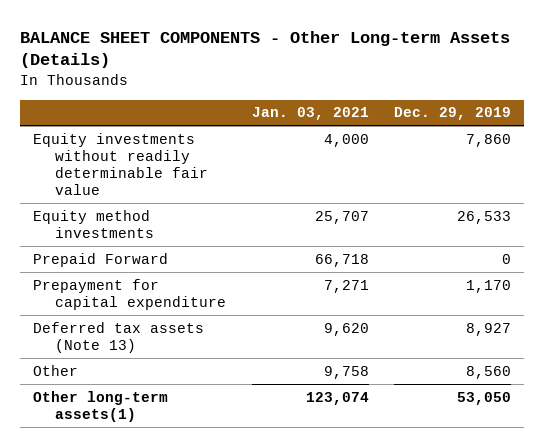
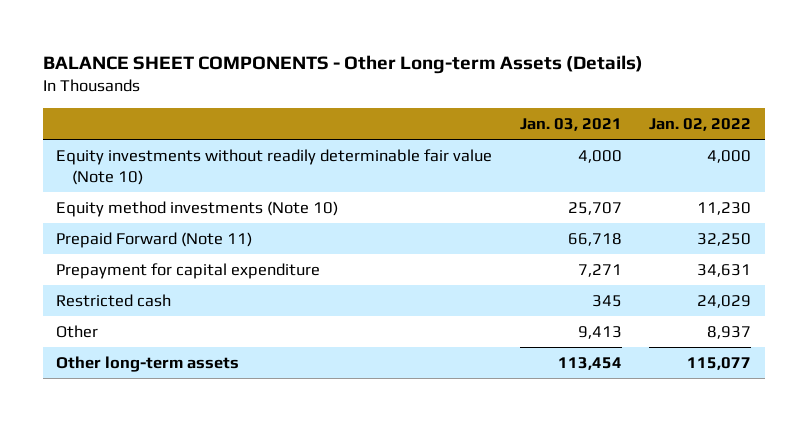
- | Jan. 03, 2021 | Dec. 29, 2019
+ | Jan. 03, 2021 | Jan. 02, 2022
- Equity investments without readily determinable fair value | 4,000 | 7,860
- Equity method investments | 25,707 | 26,533
- Prepaid Forward | 66,718 | 0
+ Equity investments without readily determinable fair value (Note 10) | 4,000 | 4,000
+ Equity method investments (Note 10) | 25,707 | 11,230
+ Prepaid Forward (Note 11) | 66,718 | 32,250
- Deferred tax assets (Note 13) | 9,620 | 8,927
- Other | 9,758 | 8,560
- Other long-term assets(1) | 123,074 | 53,050
+ Restricted cash | 345 | 24,029
+ Other | 9,413 | 8,937
+ Other long-term assets | 113,454 | 115,077

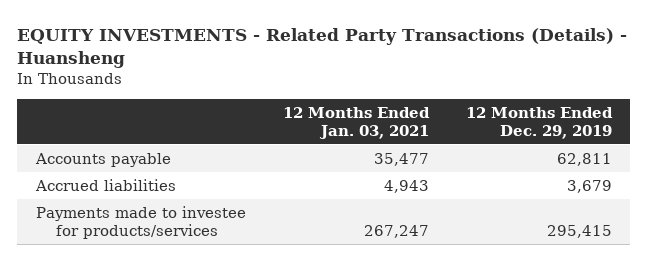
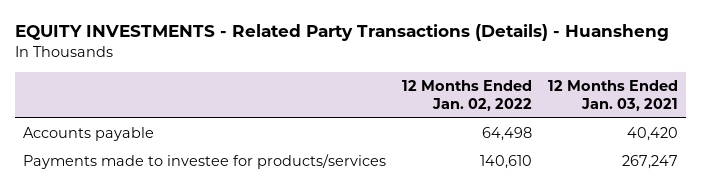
- | 12 Months Ended Jan. 03, 2021 | 12 Months Ended Dec. 29, 2019
+ | 12 Months Ended Jan. 02, 2022 | 12 Months Ended Jan. 03, 2021
- Accounts payable | 35,477 | 62,811
- Accrued liabilities | 4,943 | 3,679
+ Accounts payable | 64,498 | 40,420

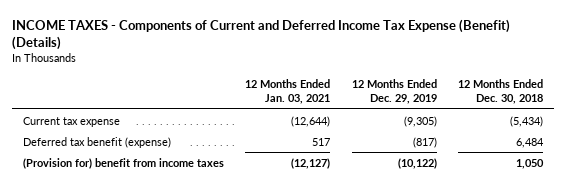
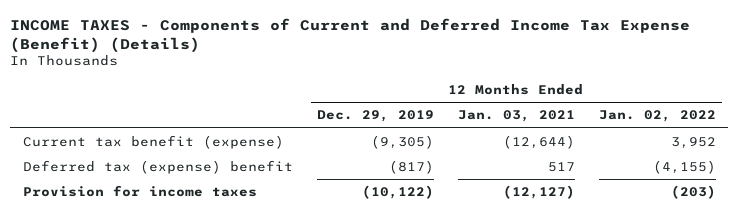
- | 12 Months Ended Jan. 03, 2021 | 12 Months Ended Dec. 29, 2019 | 12 Months Ended Dec. 30, 2018
+ | 12 Months Ended Dec. 29, 2019 | 12 Months Ended Jan. 03, 2021 | 12 Months Ended Jan. 02, 2022
- Current tax expense | (12,644) | (9,305) | (5,434)
- Deferred tax benefit (expense) | 517 | (817) | 6,484
- (Provision for) benefit from income taxes | (12,127) | (10,122) | 1,050
+ Current tax benefit (expense) | (9,305) | (12,644) | 3,952
+ Deferred tax (expense) benefit | (817) | 517 | (4,155)
+ Provision for income taxes | (10,122) | (12,127) | (203)

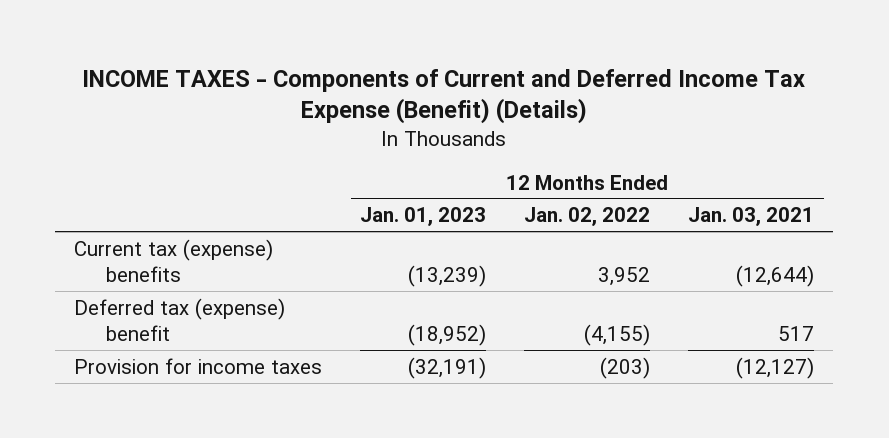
- | 12 Months Ended Dec. 29, 2019 | 12 Months Ended Jan. 03, 2021 | 12 Months Ended Jan. 02, 2022
+ | 12 Months Ended Jan. 01, 2023 | 12 Months Ended Jan. 02, 2022 | 12 Months Ended Jan. 03, 2021
- Current tax benefit (expense) | (9,305) | (12,644) | 3,952
+ Current tax (expense) benefits | (13,239) | 3,952 | (12,644)

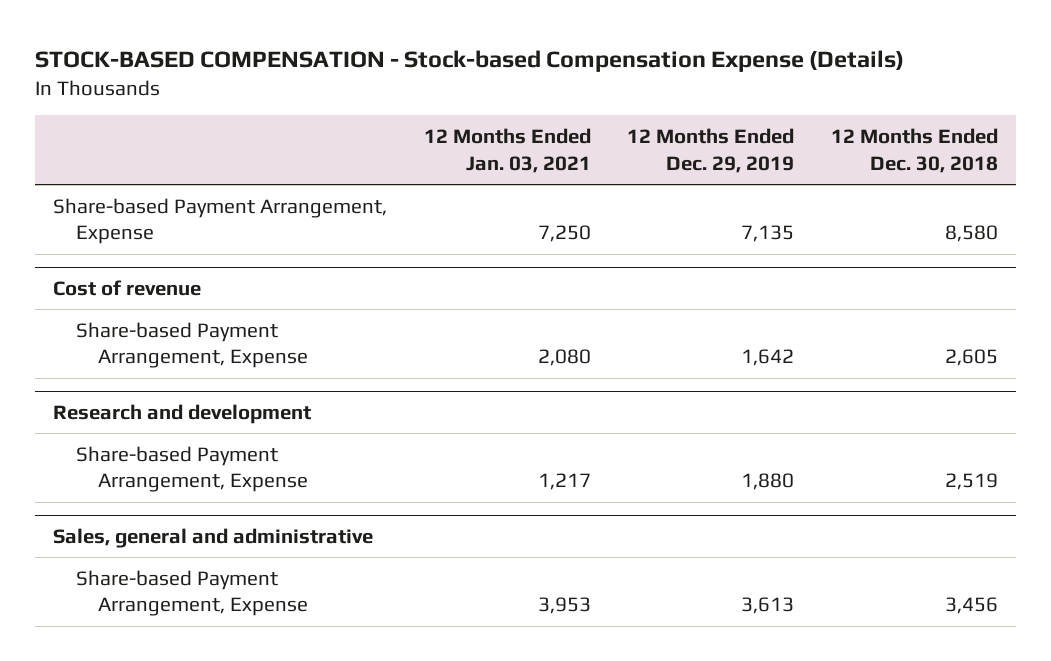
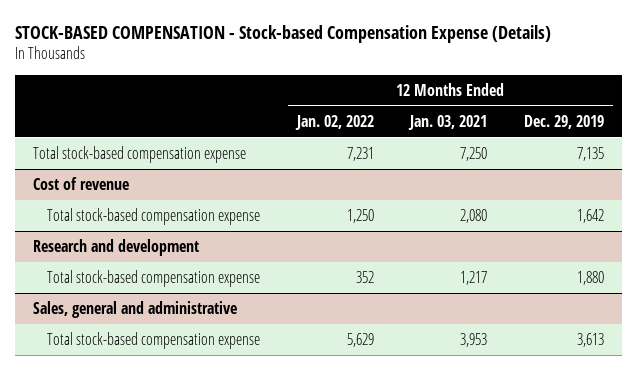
- | 12 Months Ended Jan. 03, 2021 | 12 Months Ended Dec. 29, 2019 | 12 Months Ended Dec. 30, 2018
+ | 12 Months Ended Jan. 02, 2022 | 12 Months Ended Jan. 03, 2021 | 12 Months Ended Dec. 29, 2019
- Share-based Payment Arrangement, Expense | 7,250 | 7,135 | 8,580
+ Total stock-based compensation expense | 7,231 | 7,250 | 7,135
@ Cost of revenue
- Share-based Payment Arrangement, Expense | 2,080 | 1,642 | 2,605
+ Total stock-based compensation expense | 1,250 | 2,080 | 1,642
@ Research and development
- Share-based Payment Arrangement, Expense | 1,217 | 1,880 | 2,519
+ Total stock-based compensation expense | 352 | 1,217 | 1,880
@ Sales, general and administrative
- Share-based Payment Arrangement, Expense | 3,953 | 3,613 | 3,456
+ Total stock-based compensation expense | 5,629 | 3,953 | 3,613

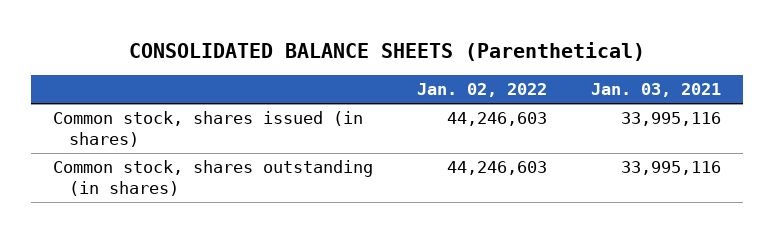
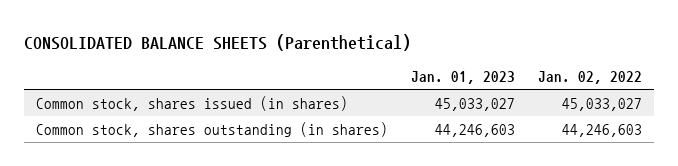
- | Jan. 02, 2022 | Jan. 03, 2021
+ | Jan. 01, 2023 | Jan. 02, 2022
- Common stock, shares issued (in shares) | 44,246,603 | 33,995,116
+ Common stock, shares issued (in shares) | 45,033,027 | 45,033,027

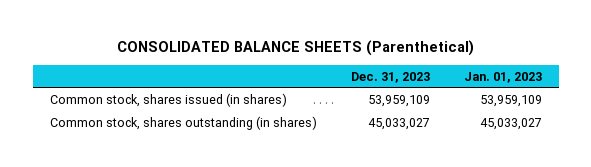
- | Jan. 01, 2023 | Jan. 02, 2022
+ | Dec. 31, 2023 | Jan. 01, 2023
- Common stock, shares issued (in shares) | 45,033,027 | 45,033,027
- Common stock, shares outstanding (in shares) | 44,246,603 | 44,246,603
+ Common stock, shares issued (in shares) | 53,959,109 | 53,959,109
+ Common stock, shares outstanding (in shares) | 45,033,027 | 45,033,027

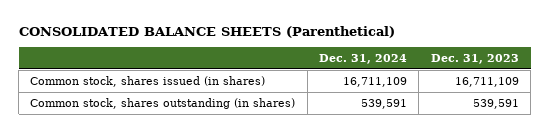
- | Dec. 31, 2023 | Jan. 01, 2023
+ | Dec. 31, 2024 | Dec. 31, 2023
- Common stock, shares issued (in shares) | 53,959,109 | 53,959,109
- Common stock, shares outstanding (in shares) | 45,033,027 | 45,033,027
+ Common stock, shares issued (in shares) | 16,711,109 | 16,711,109
+ Common stock, shares outstanding (in shares) | 539,591 | 539,591

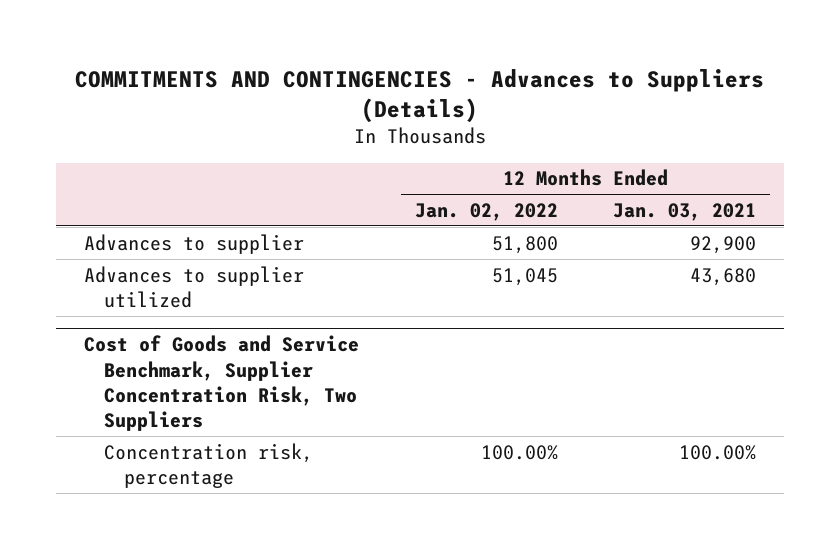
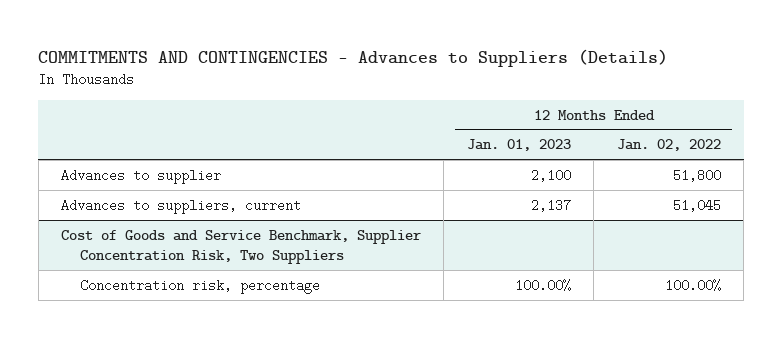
- | 12 Months Ended Jan. 02, 2022 | 12 Months Ended Jan. 03, 2021
+ | 12 Months Ended Jan. 01, 2023 | 12 Months Ended Jan. 02, 2022
- Advances to supplier utilized | 51,045 | 43,680
+ Advances to suppliers, current | 2,137 | 51,045

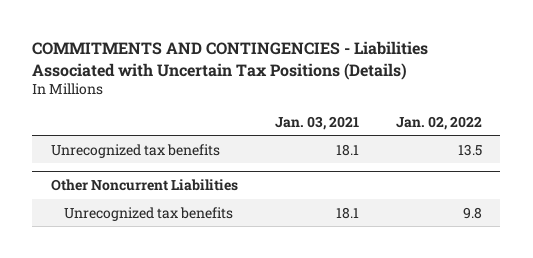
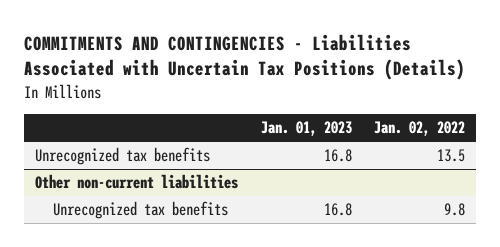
- | Jan. 03, 2021 | Jan. 02, 2022
+ | Jan. 01, 2023 | Jan. 02, 2022
- Other Noncurrent Liabilities
+ Other non-current liabilities

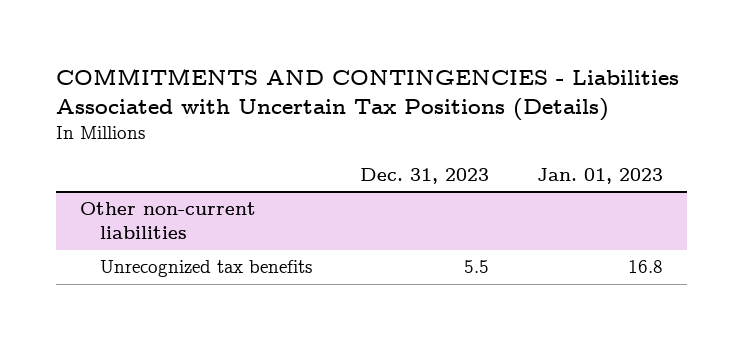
- | Jan. 01, 2023 | Jan. 02, 2022
+ | Dec. 31, 2023 | Jan. 01, 2023
- Unrecognized tax benefits | 16.8 | 13.5

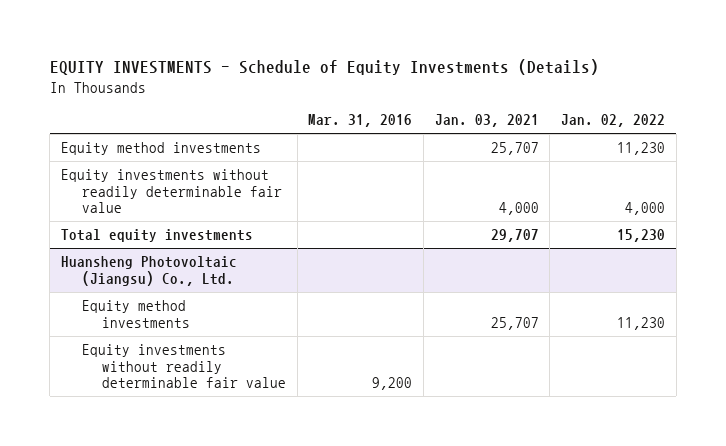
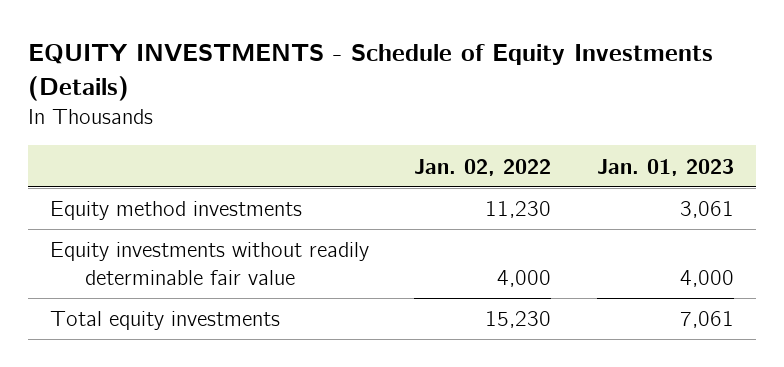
- | Mar. 31, 2016 | Jan. 03, 2021 | Jan. 02, 2022
+ | Jan. 02, 2022 | Jan. 01, 2023
- Huansheng Photovoltaic (Jiangsu) Co., Ltd.
- Equity method investments | | 25,707 | 11,230
- Equity investments without readily determinable fair value | 9,200 | |

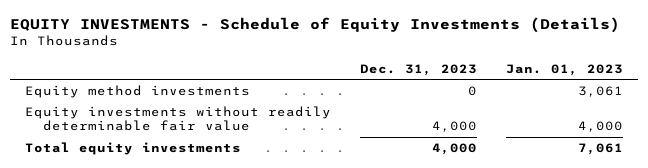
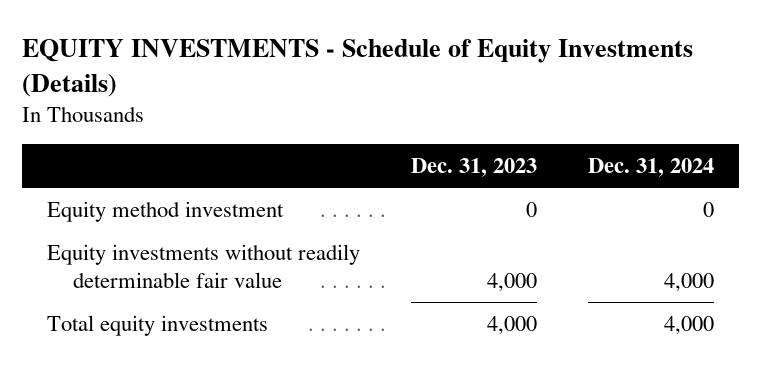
- | Dec. 31, 2023 | Jan. 01, 2023
+ | Dec. 31, 2023 | Dec. 31, 2024
- Equity method investments | 0 | 3,061
+ Equity method investment | 0 | 0

